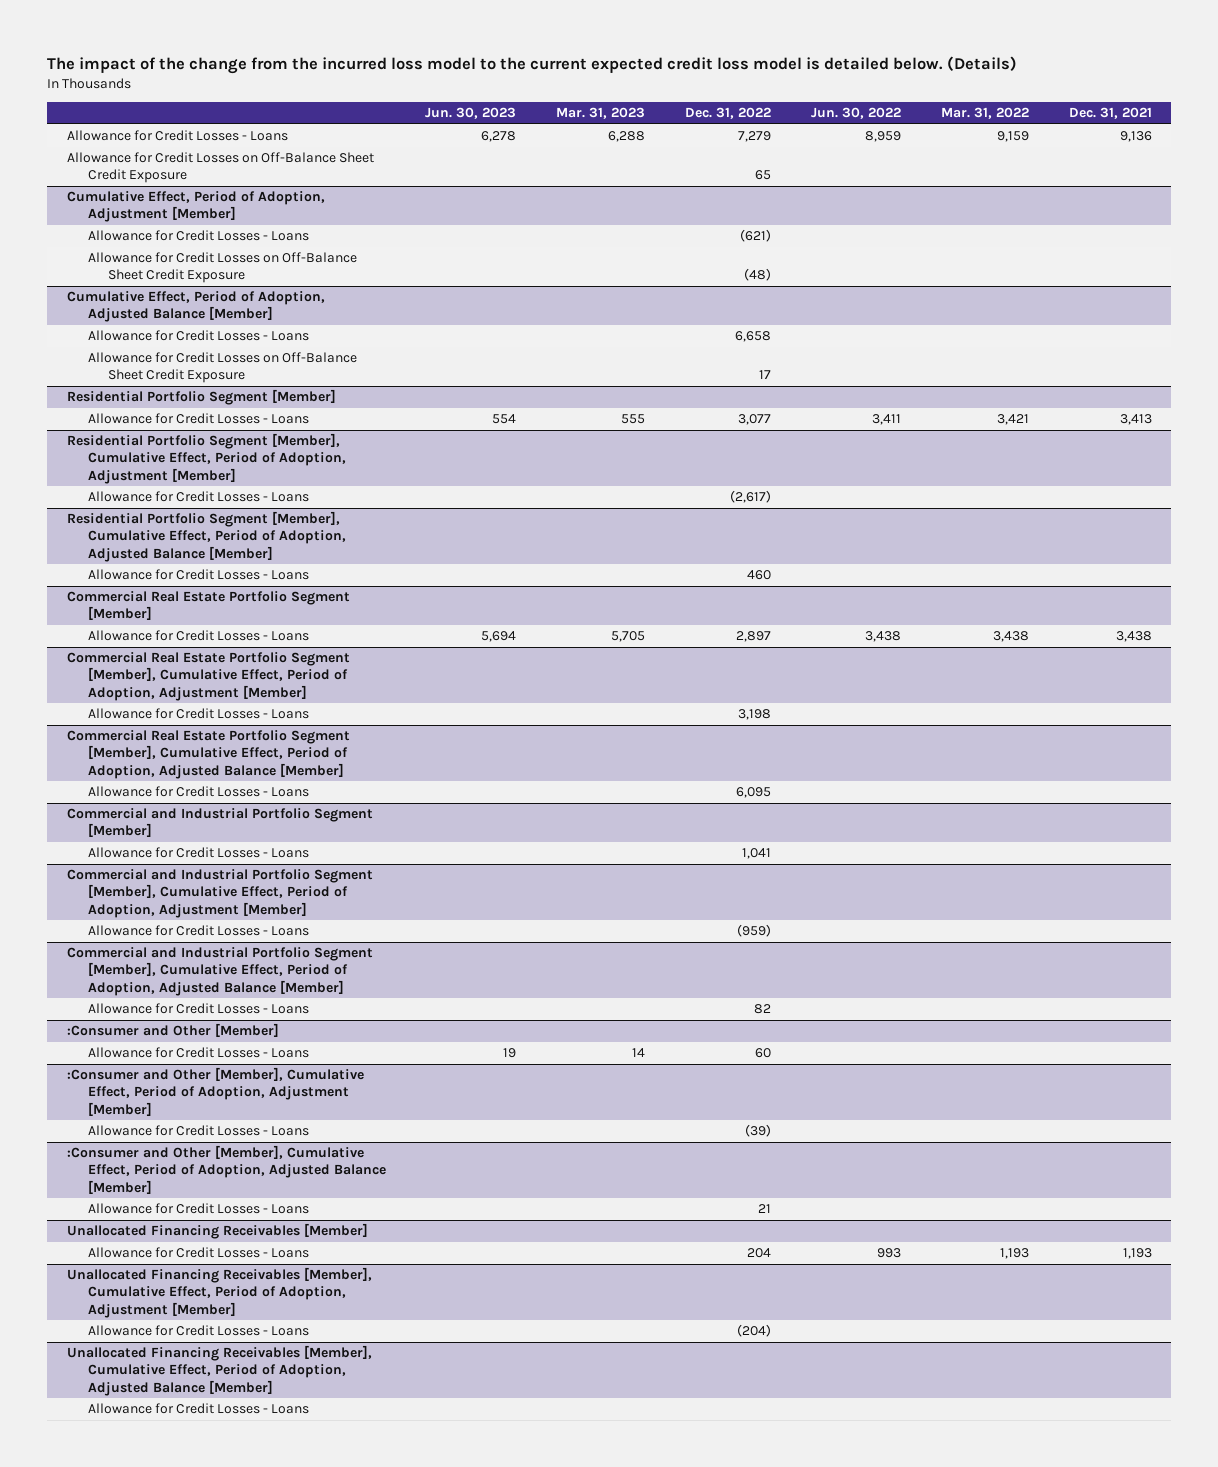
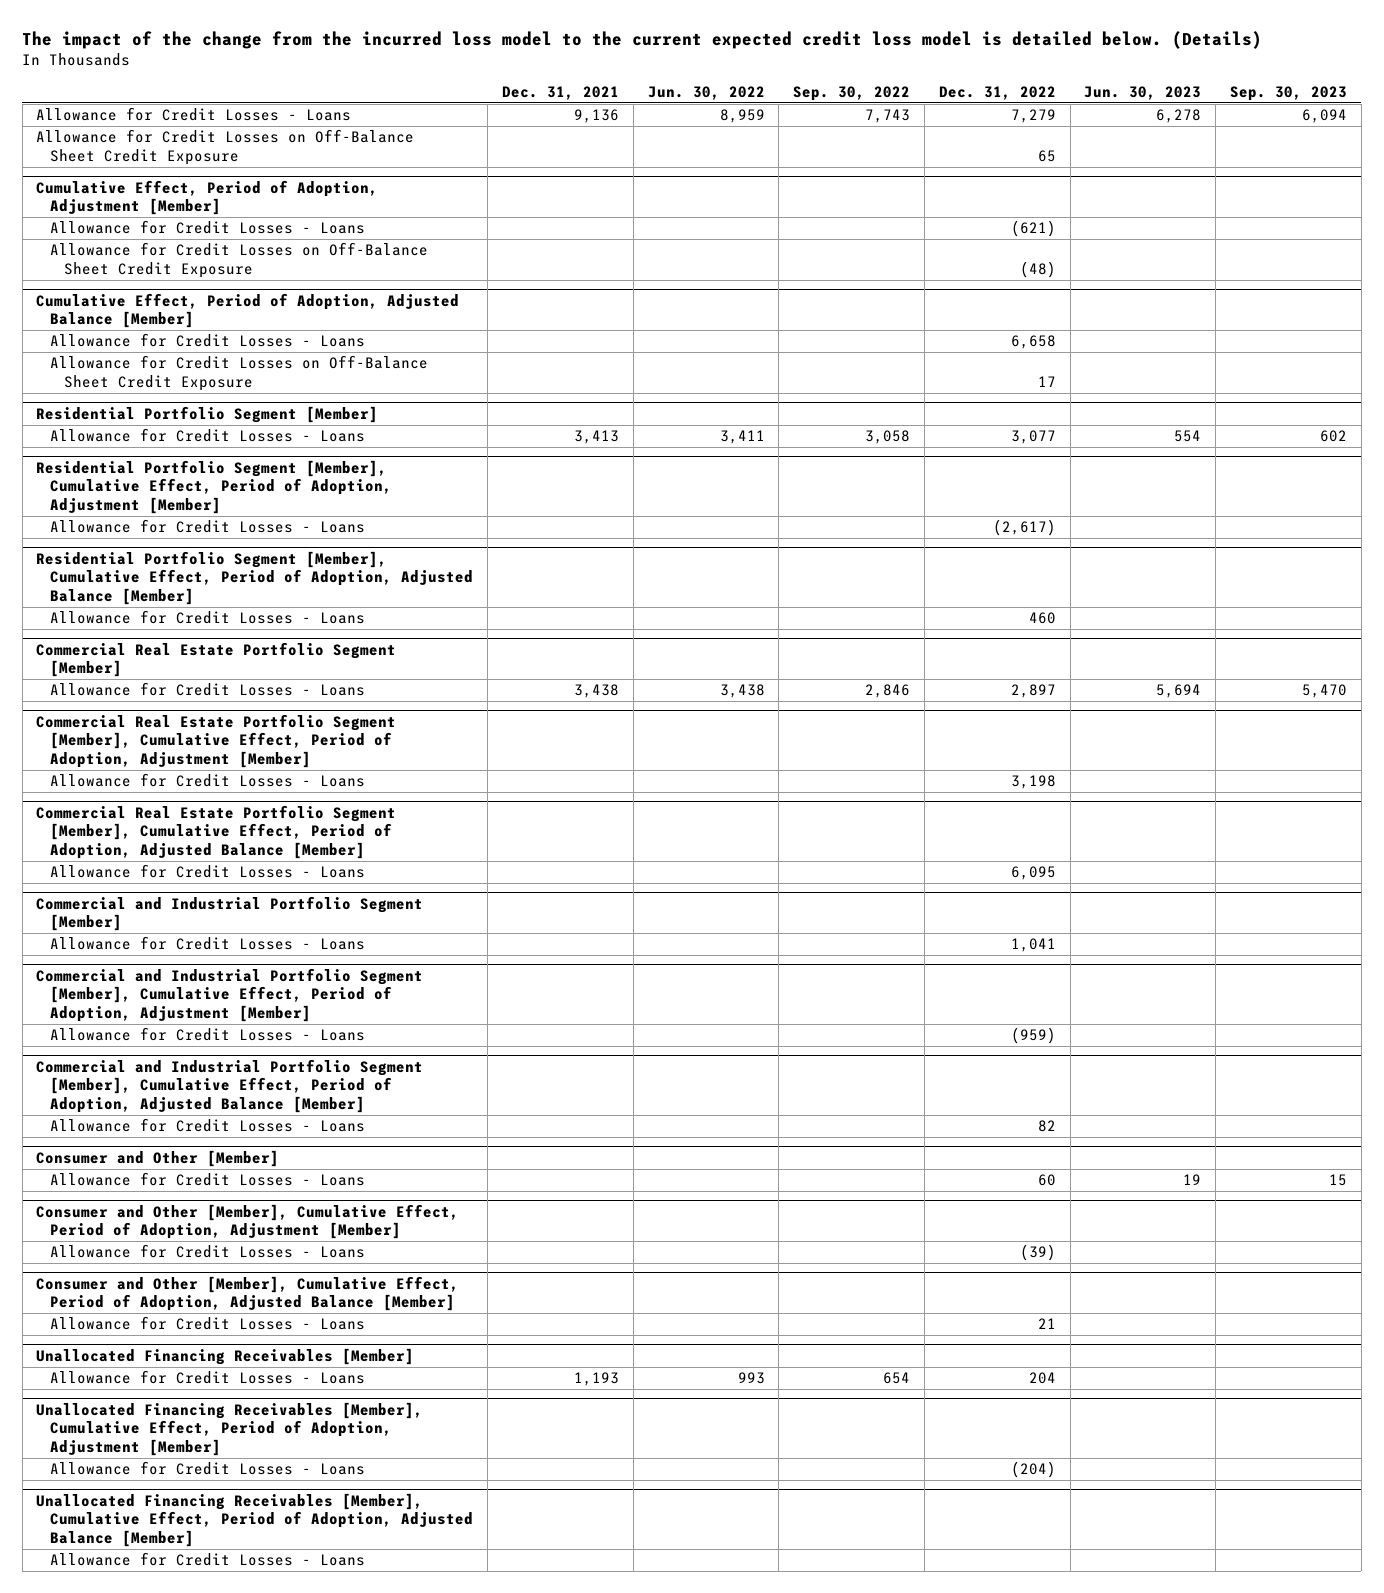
- | Jun. 30, 2023 | Mar. 31, 2023 | Dec. 31, 2022 | Jun. 30, 2022 | Mar. 31, 2022 | Dec. 31, 2021
+ | Dec. 31, 2021 | Jun. 30, 2022 | Sep. 30, 2022 | Dec. 31, 2022 | Jun. 30, 2023 | Sep. 30, 2023
- :Consumer and Other [Member]
+ Consumer and Other [Member]
- :Consumer and Other [Member], Cumulative Effect, Period of Adoption, Adjustment [Member]
+ Consumer and Other [Member], Cumulative Effect, Period of Adoption, Adjustment [Member]
- :Consumer and Other [Member], Cumulative Effect, Period of Adoption, Adjusted Balance [Member]
+ Consumer and Other [Member], Cumulative Effect, Period of Adoption, Adjusted Balance [Member]

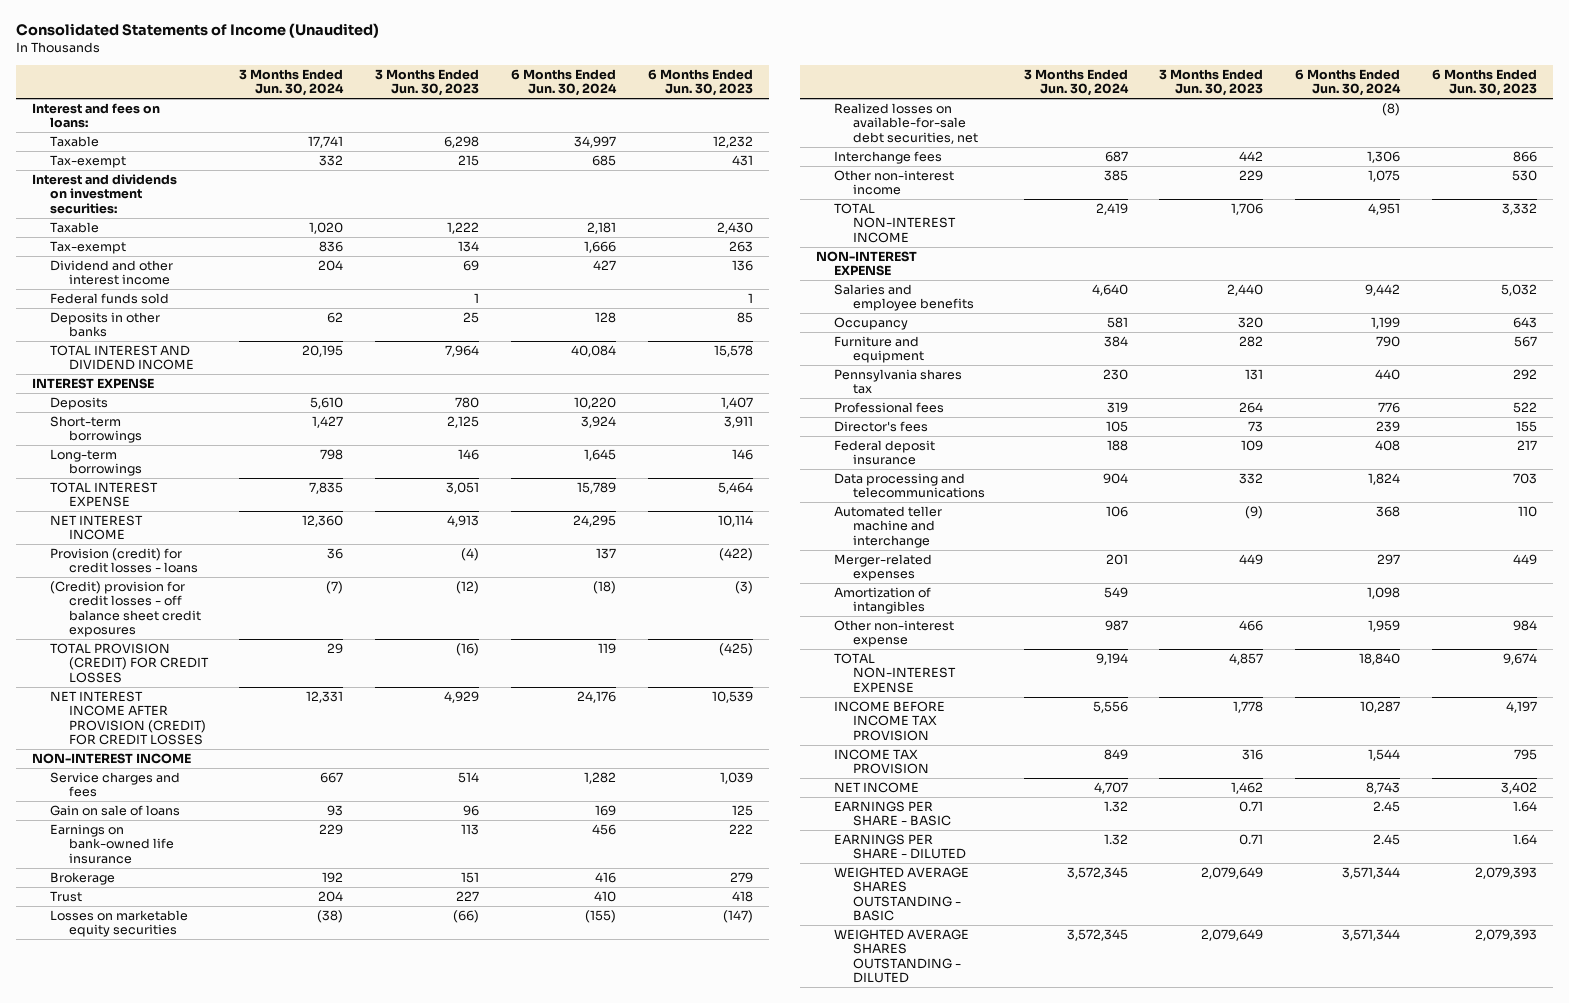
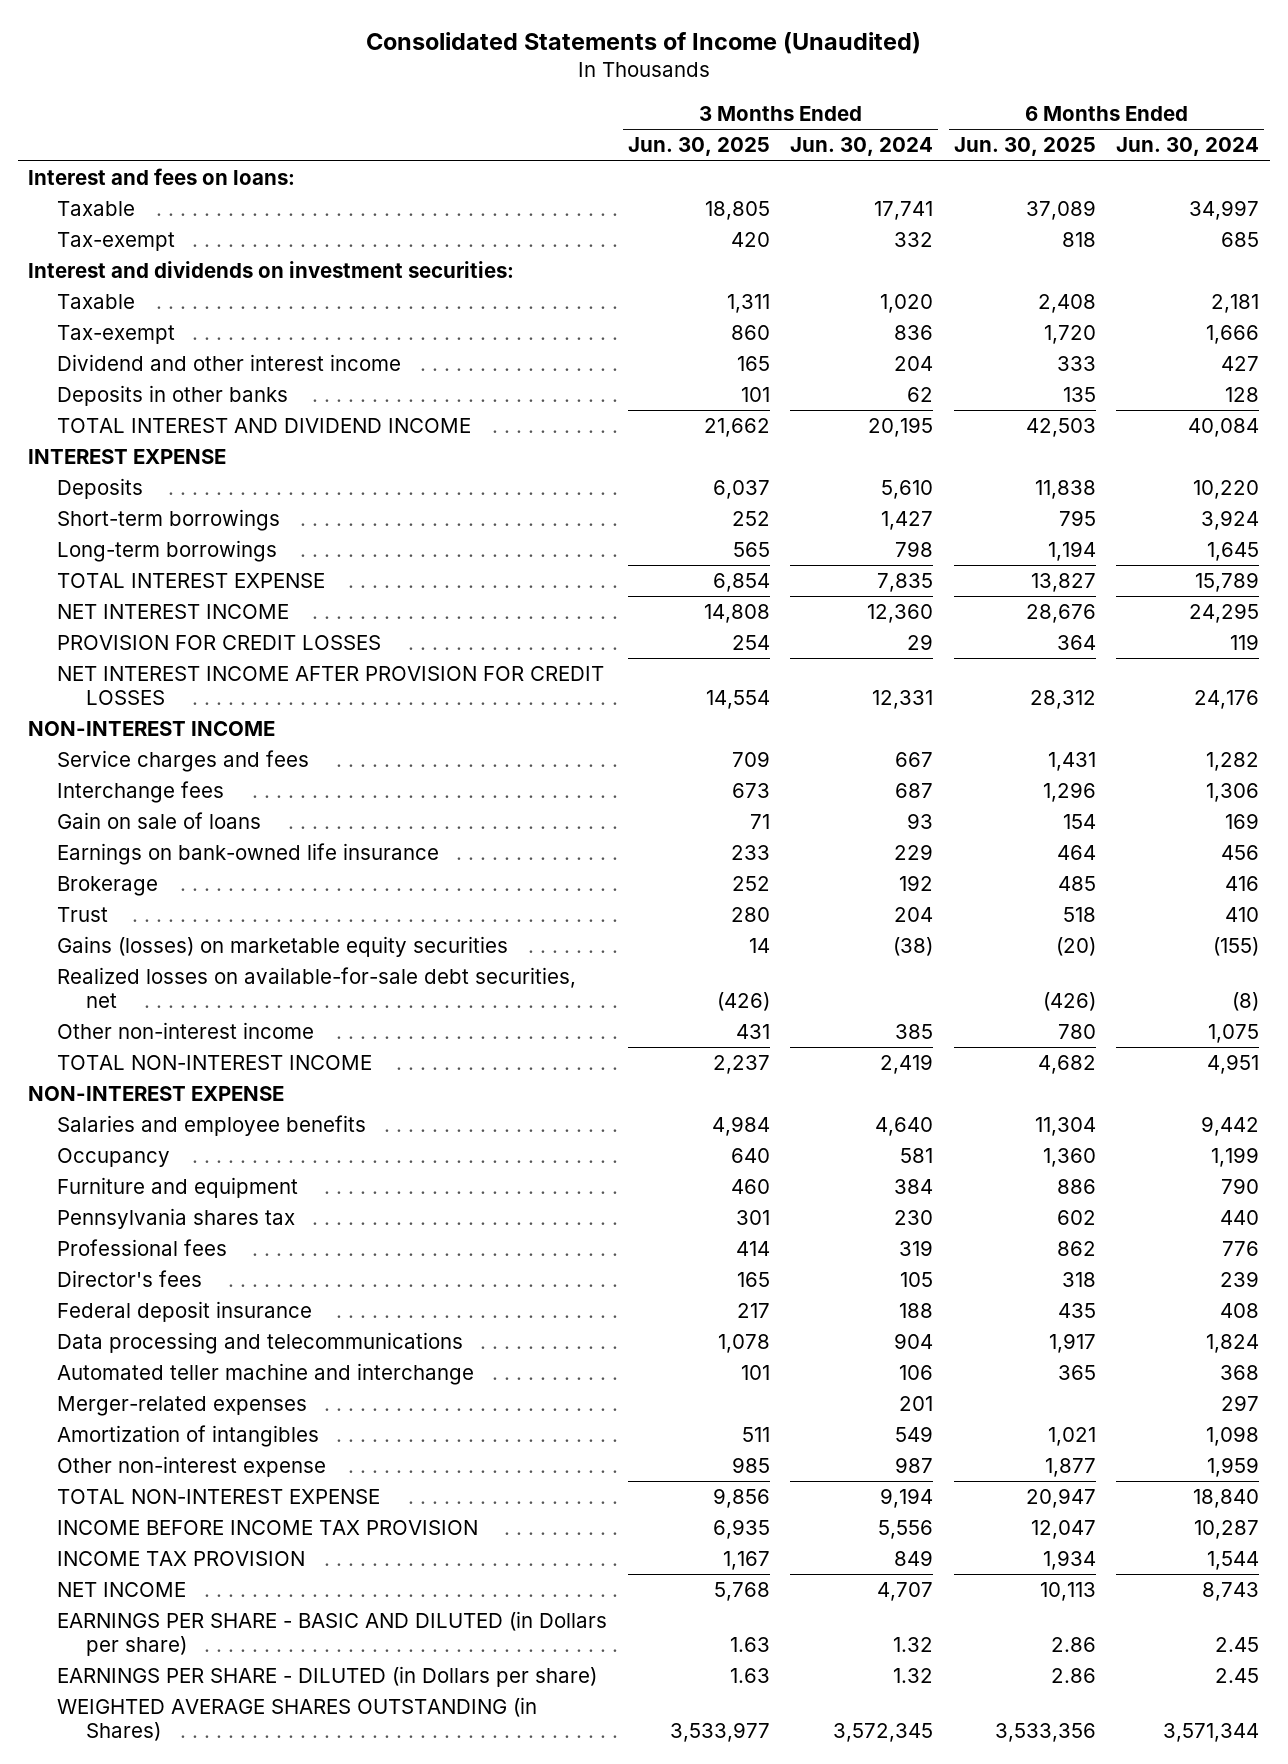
- | 3 Months Ended Jun. 30, 2024 | 3 Months Ended Jun. 30, 2023 | 6 Months Ended Jun. 30, 2024 | 6 Months Ended Jun. 30, 2023
+ | 3 Months Ended Jun. 30, 2025 | 3 Months Ended Jun. 30, 2024 | 6 Months Ended Jun. 30, 2025 | 6 Months Ended Jun. 30, 2024
- Federal funds sold | | 1 | | 1
- Provision (credit) for credit losses - loans | 36 | (4) | 137 | (422)
- (Credit) provision for credit losses - off balance sheet credit exposures | (7) | (12) | (18) | (3)
- TOTAL PROVISION (CREDIT) FOR CREDIT LOSSES | 29 | (16) | 119 | (425)
- NET INTEREST INCOME AFTER PROVISION (CREDIT) FOR CREDIT LOSSES | 12,331 | 4,929 | 24,176 | 10,539
+ PROVISION FOR CREDIT LOSSES | 254 | 29 | 364 | 119
+ NET INTEREST INCOME AFTER PROVISION FOR CREDIT LOSSES | 14,554 | 12,331 | 28,312 | 24,176
moved up: Interchange fees | 673 | 687 | 1,296 | 1,306
- Losses on marketable equity securities | (38) | (66) | (155) | (147)
+ Gains (losses) on marketable equity securities | 14 | (38) | (20) | (155)
- EARNINGS PER SHARE - BASIC | 1.32 | 0.71 | 2.45 | 1.64
- EARNINGS PER SHARE - DILUTED | 1.32 | 0.71 | 2.45 | 1.64
- WEIGHTED AVERAGE SHARES OUTSTANDING - BASIC | 3,572,345 | 2,079,649 | 3,571,344 | 2,079,393
- WEIGHTED AVERAGE SHARES OUTSTANDING - DILUTED | 3,572,345 | 2,079,649 | 3,571,344 | 2,079,393
+ EARNINGS PER SHARE - BASIC AND DILUTED (in Dollars per share) | 1.63 | 1.32 | 2.86 | 2.45
+ EARNINGS PER SHARE - DILUTED (in Dollars per share) | 1.63 | 1.32 | 2.86 | 2.45
+ WEIGHTED AVERAGE SHARES OUTSTANDING (in Shares) | 3,533,977 | 3,572,345 | 3,533,356 | 3,571,344

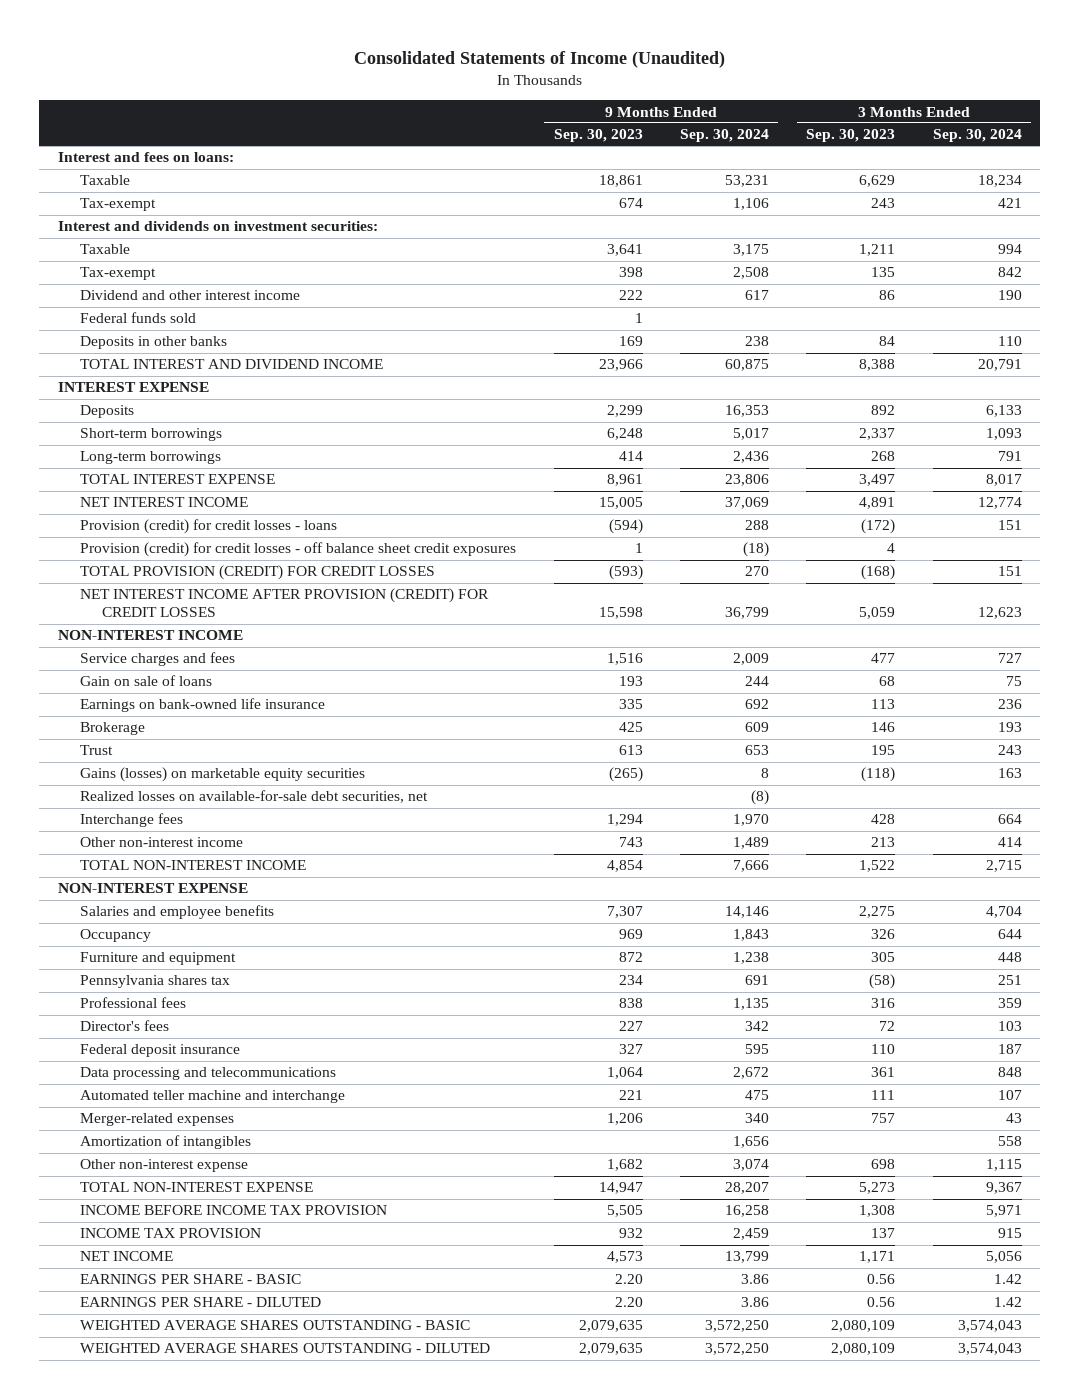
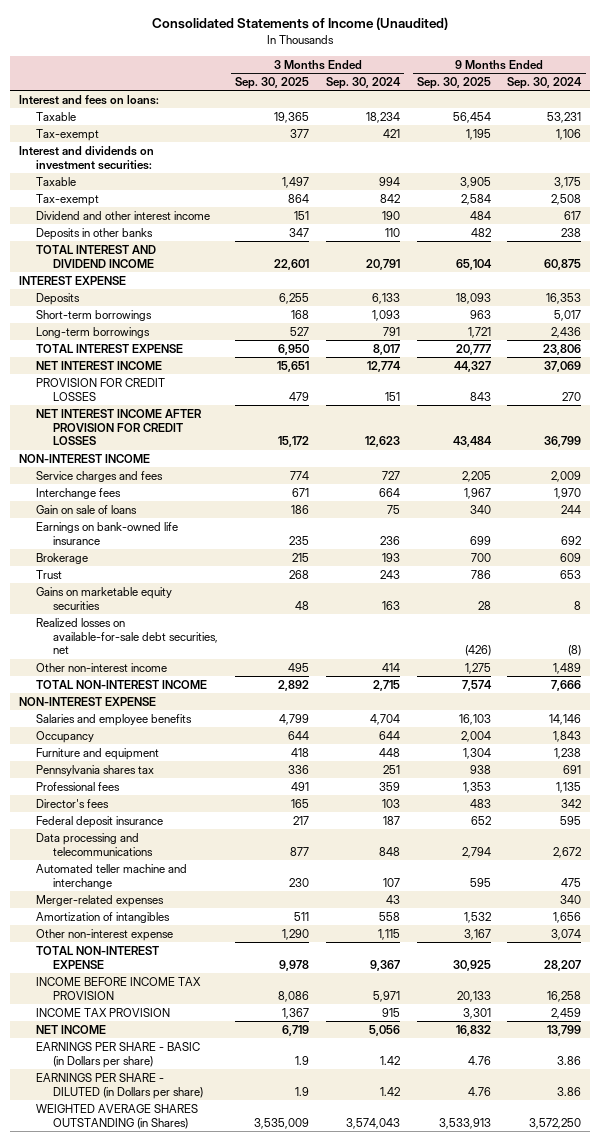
- | 9 Months Ended Sep. 30, 2023 | 9 Months Ended Sep. 30, 2024 | 3 Months Ended Sep. 30, 2023 | 3 Months Ended Sep. 30, 2024
+ | 3 Months Ended Sep. 30, 2025 | 3 Months Ended Sep. 30, 2024 | 9 Months Ended Sep. 30, 2025 | 9 Months Ended Sep. 30, 2024
- Federal funds sold | 1 | | |
- Provision (credit) for credit losses - loans | (594) | 288 | (172) | 151
- Provision (credit) for credit losses - off balance sheet credit exposures | 1 | (18) | 4 |
- TOTAL PROVISION (CREDIT) FOR CREDIT LOSSES | (593) | 270 | (168) | 151
- NET INTEREST INCOME AFTER PROVISION (CREDIT) FOR CREDIT LOSSES | 15,598 | 36,799 | 5,059 | 12,623
+ PROVISION FOR CREDIT LOSSES | 479 | 151 | 843 | 270
+ NET INTEREST INCOME AFTER PROVISION FOR CREDIT LOSSES | 15,172 | 12,623 | 43,484 | 36,799
moved up: Interchange fees | 671 | 664 | 1,967 | 1,970
- Gains (losses) on marketable equity securities | (265) | 8 | (118) | 163
+ Gains on marketable equity securities | 48 | 163 | 28 | 8
- EARNINGS PER SHARE - BASIC | 2.20 | 3.86 | 0.56 | 1.42
- EARNINGS PER SHARE - DILUTED | 2.20 | 3.86 | 0.56 | 1.42
- WEIGHTED AVERAGE SHARES OUTSTANDING - BASIC | 2,079,635 | 3,572,250 | 2,080,109 | 3,574,043
- WEIGHTED AVERAGE SHARES OUTSTANDING - DILUTED | 2,079,635 | 3,572,250 | 2,080,109 | 3,574,043
+ EARNINGS PER SHARE - BASIC (in Dollars per share) | 1.9 | 1.42 | 4.76 | 3.86
+ EARNINGS PER SHARE - DILUTED (in Dollars per share) | 1.9 | 1.42 | 4.76 | 3.86
+ WEIGHTED AVERAGE SHARES OUTSTANDING (in Shares) | 3,535,009 | 3,574,043 | 3,533,913 | 3,572,250

